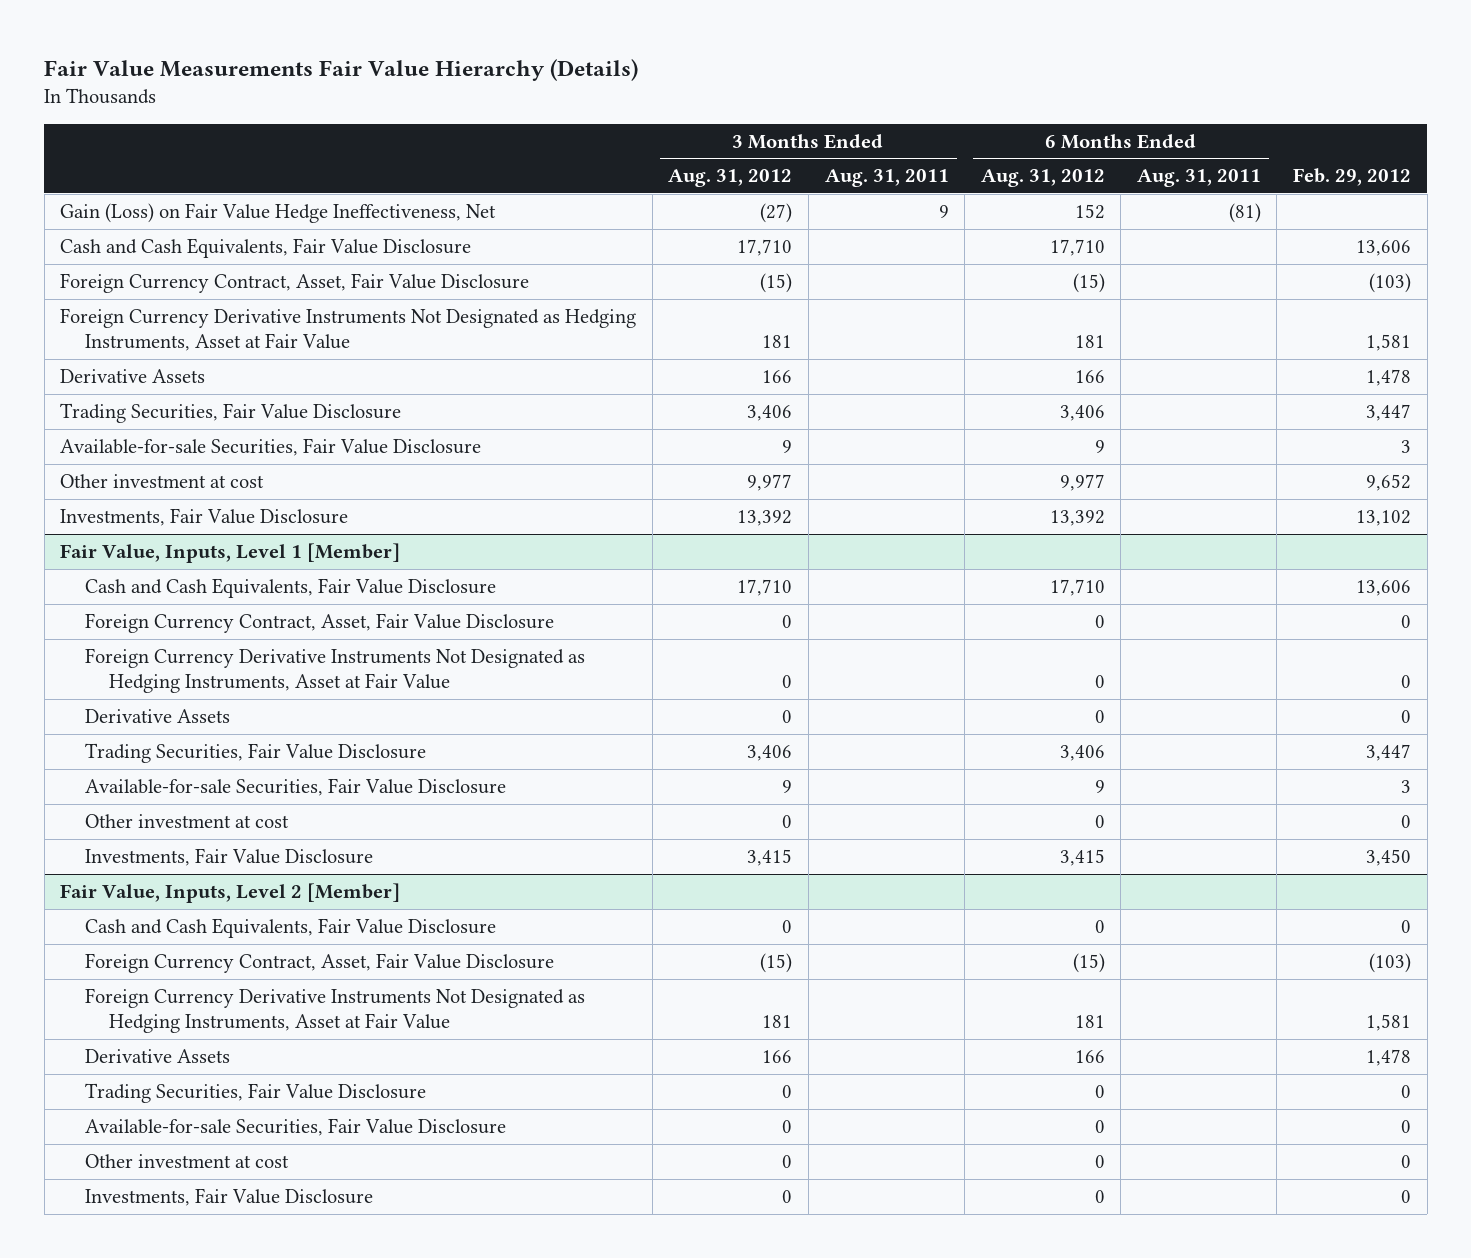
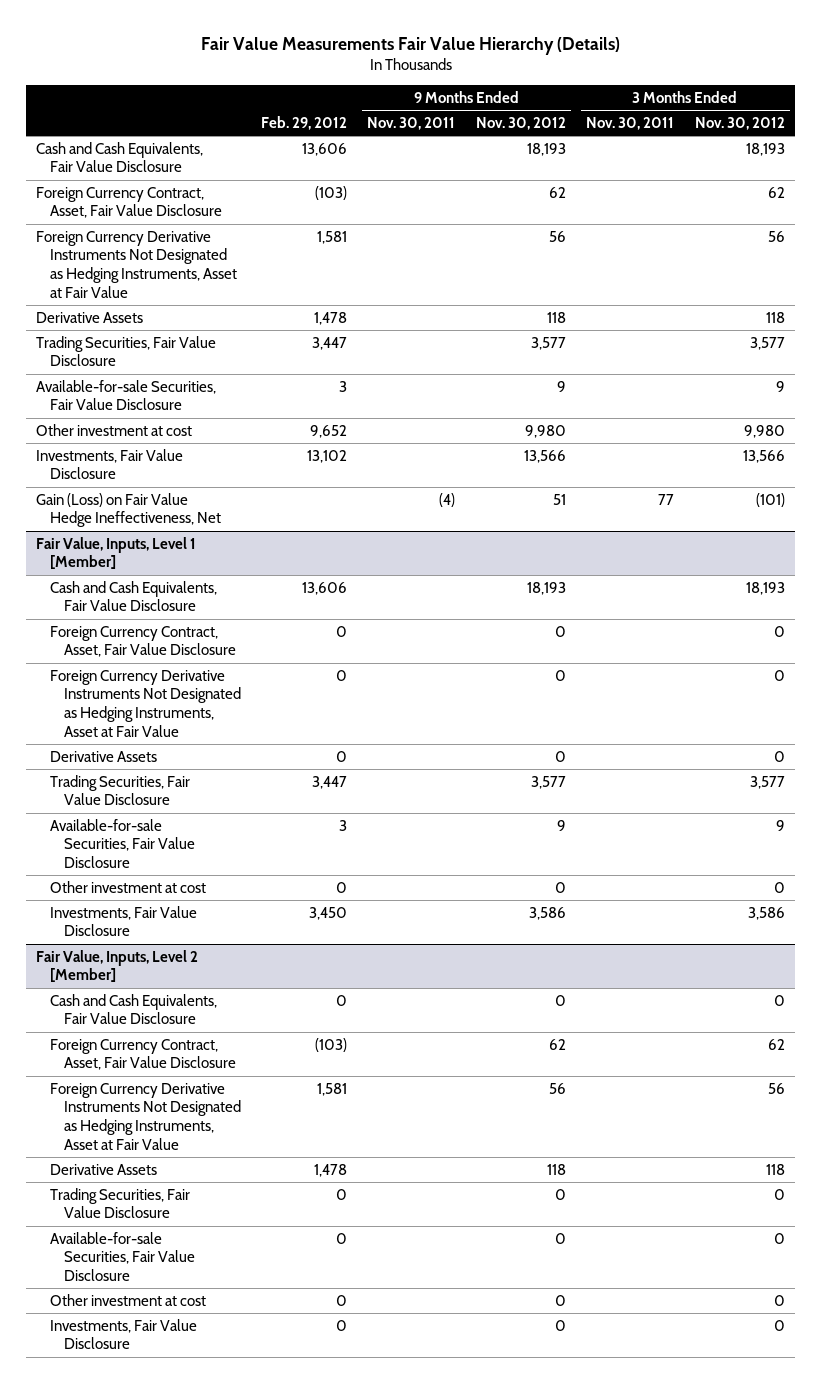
- | 3 Months Ended Aug. 31, 2012 | 3 Months Ended Aug. 31, 2011 | 6 Months Ended Aug. 31, 2012 | 6 Months Ended Aug. 31, 2011 | Feb. 29, 2012
+ | Feb. 29, 2012 | 9 Months Ended Nov. 30, 2011 | 9 Months Ended Nov. 30, 2012 | 3 Months Ended Nov. 30, 2011 | 3 Months Ended Nov. 30, 2012
moved down: Gain (Loss) on Fair Value Hedge Ineffectiveness, Net | | (4) | 51 | 77 | (101)

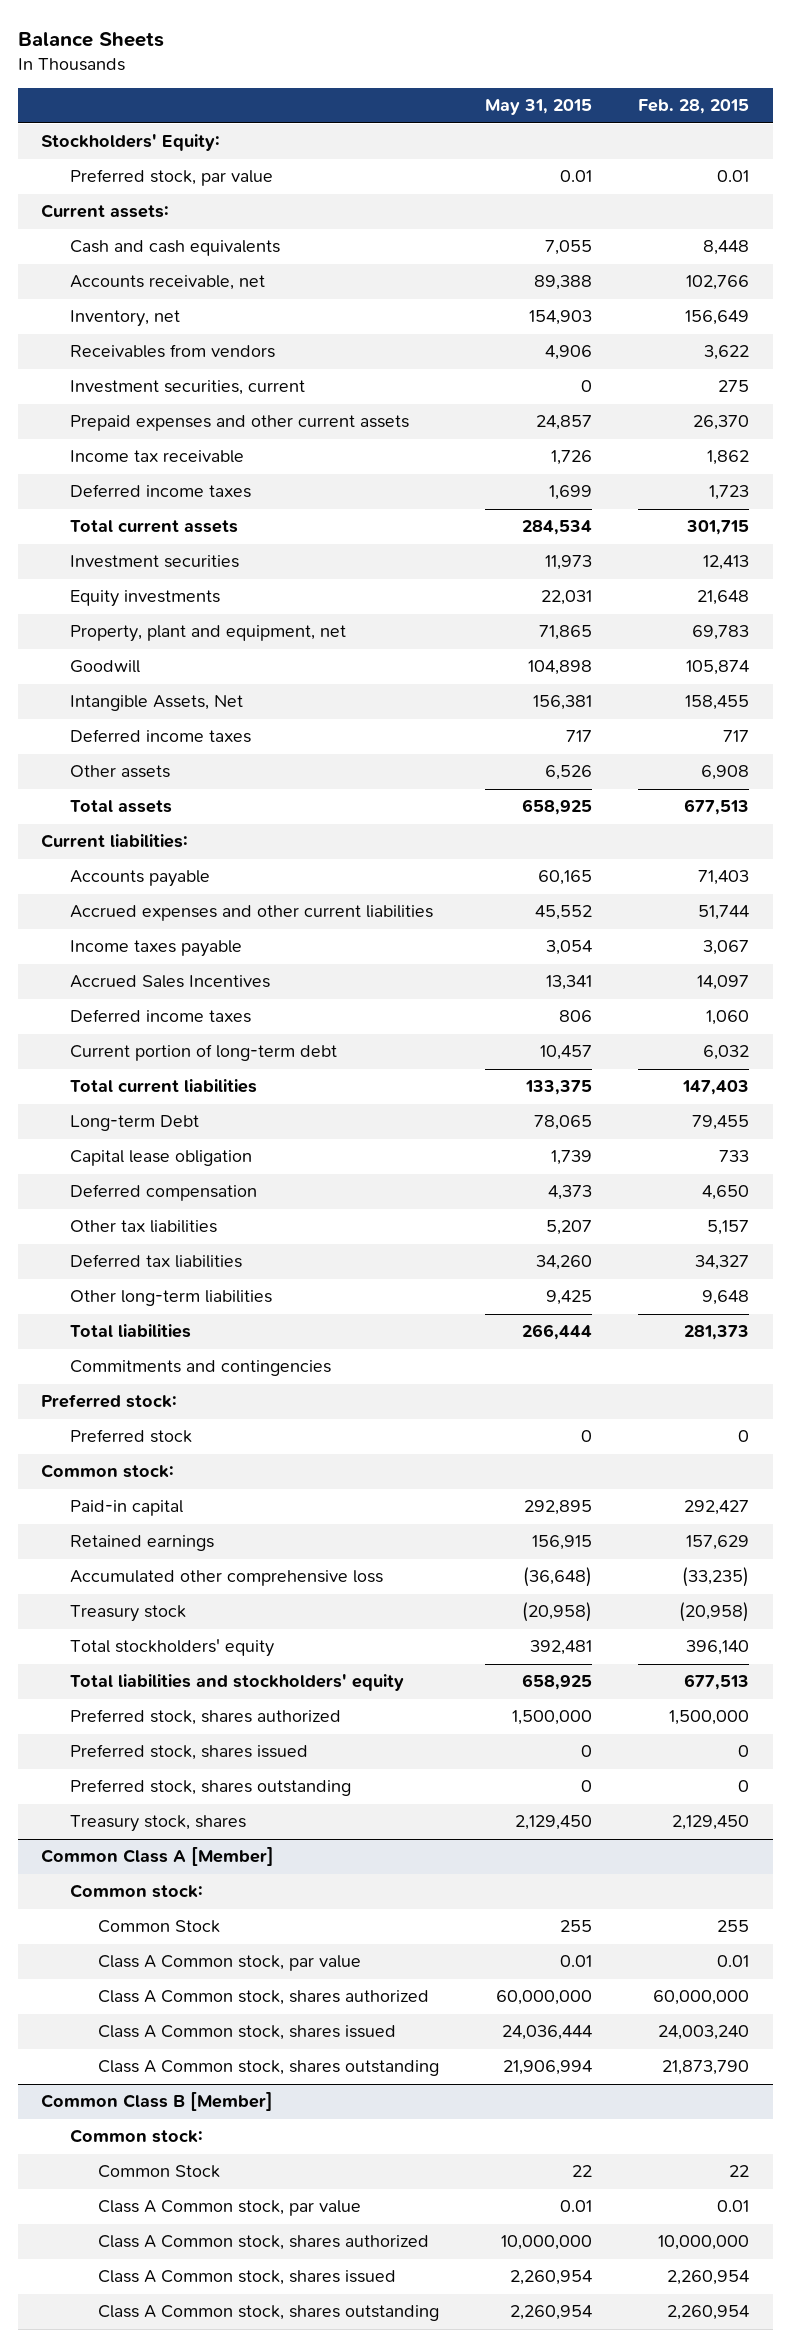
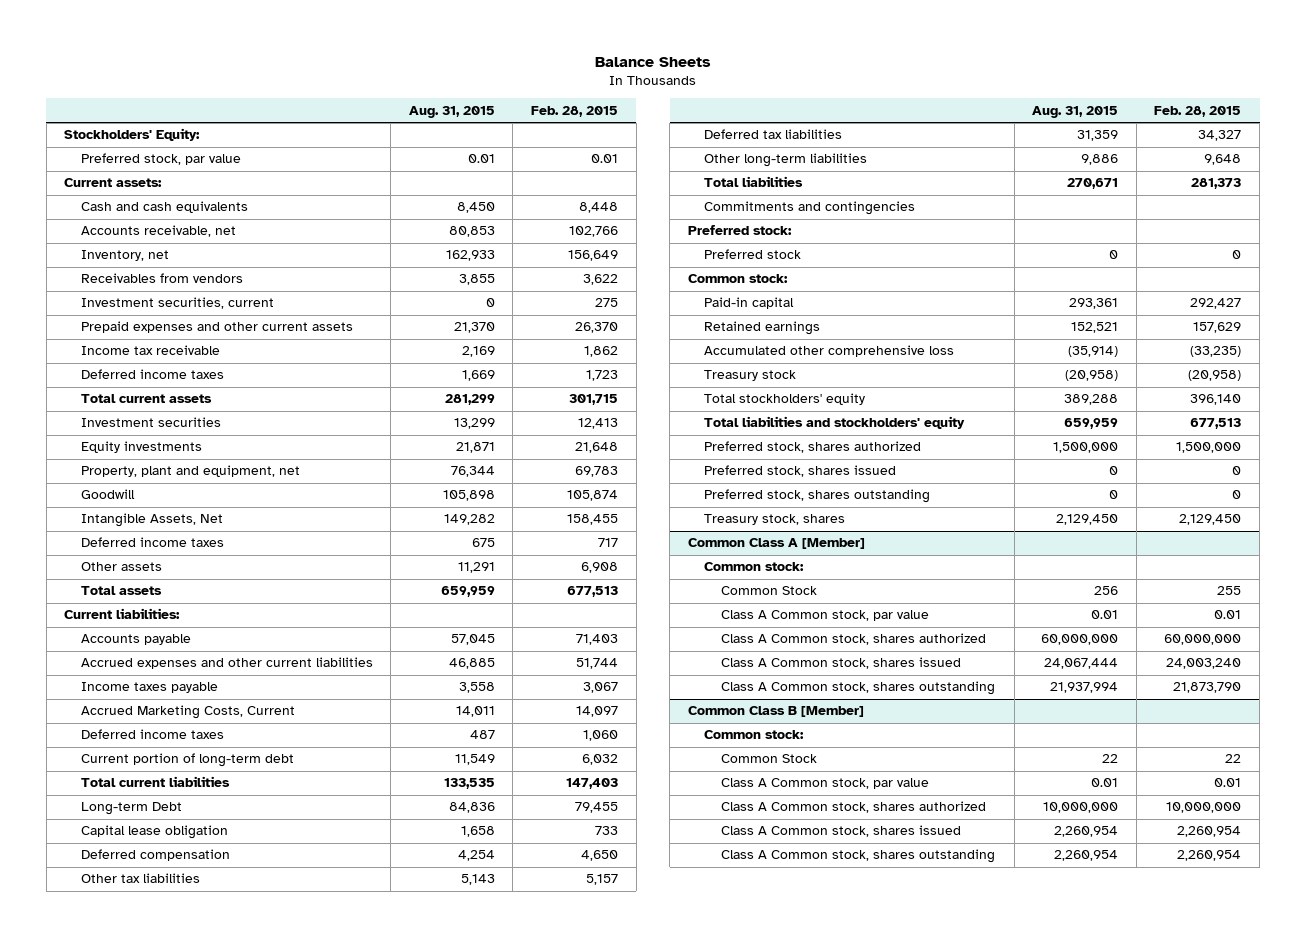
- | May 31, 2015 | Feb. 28, 2015
+ | Aug. 31, 2015 | Feb. 28, 2015
- Accrued Sales Incentives | 13,341 | 14,097
+ Accrued Marketing Costs, Current | 14,011 | 14,097

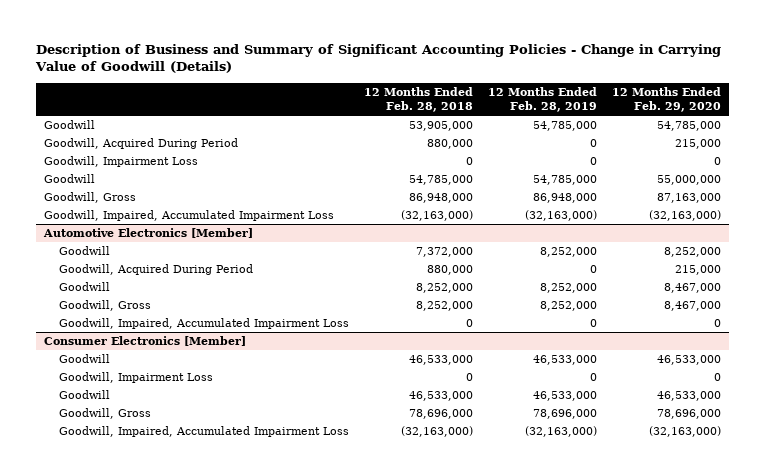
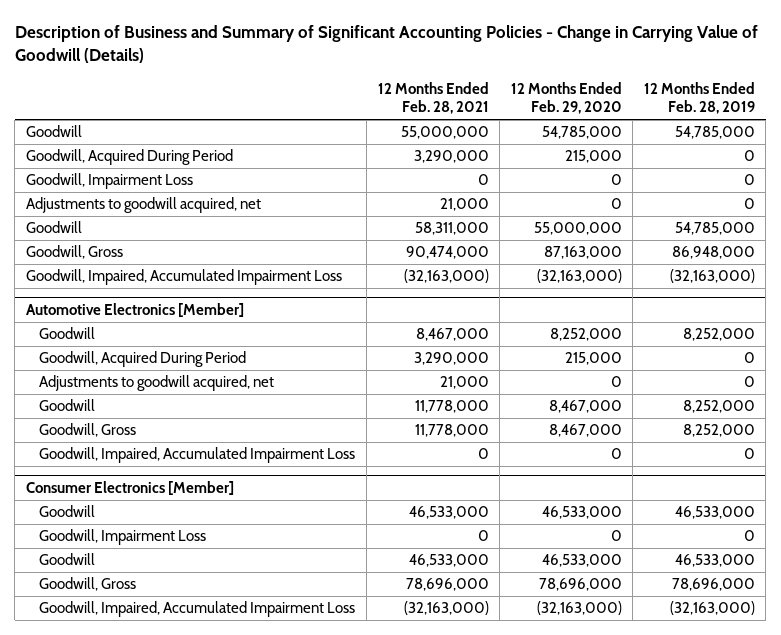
- | 12 Months Ended Feb. 28, 2018 | 12 Months Ended Feb. 28, 2019 | 12 Months Ended Feb. 29, 2020
+ | 12 Months Ended Feb. 28, 2021 | 12 Months Ended Feb. 29, 2020 | 12 Months Ended Feb. 28, 2019
+ Adjustments to goodwill acquired, net | 21,000 | 0 | 0
@ Automotive Electronics [Member]
+ Adjustments to goodwill acquired, net | 21,000 | 0 | 0

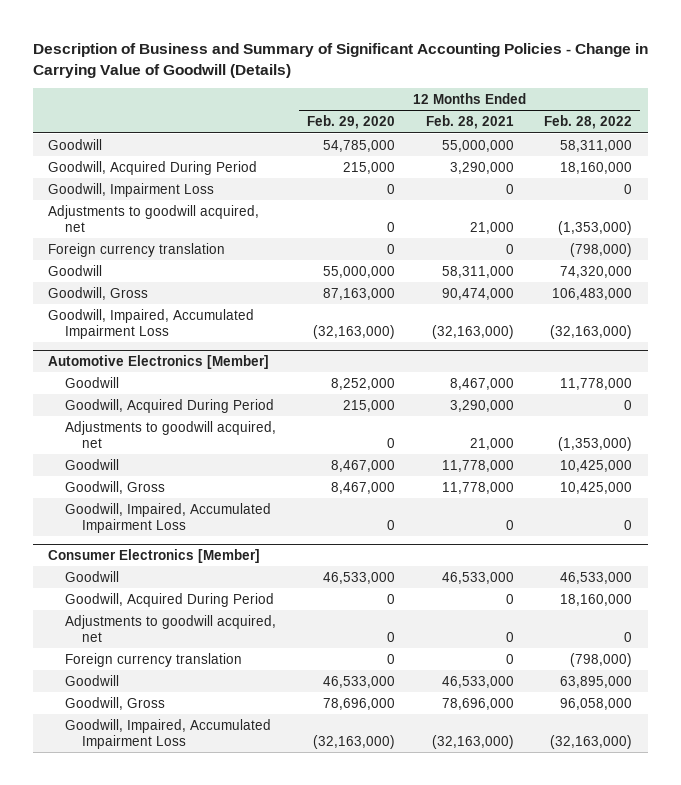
- | 12 Months Ended Feb. 28, 2021 | 12 Months Ended Feb. 29, 2020 | 12 Months Ended Feb. 28, 2019
+ | 12 Months Ended Feb. 29, 2020 | 12 Months Ended Feb. 28, 2021 | 12 Months Ended Feb. 28, 2022
+ Foreign currency translation | 0 | 0 | (798,000)
@ Consumer Electronics [Member]
- Goodwill, Impairment Loss | 0 | 0 | 0
+ Goodwill, Acquired During Period | 0 | 0 | 18,160,000
+ Adjustments to goodwill acquired, net | 0 | 0 | 0
+ Foreign currency translation | 0 | 0 | (798,000)

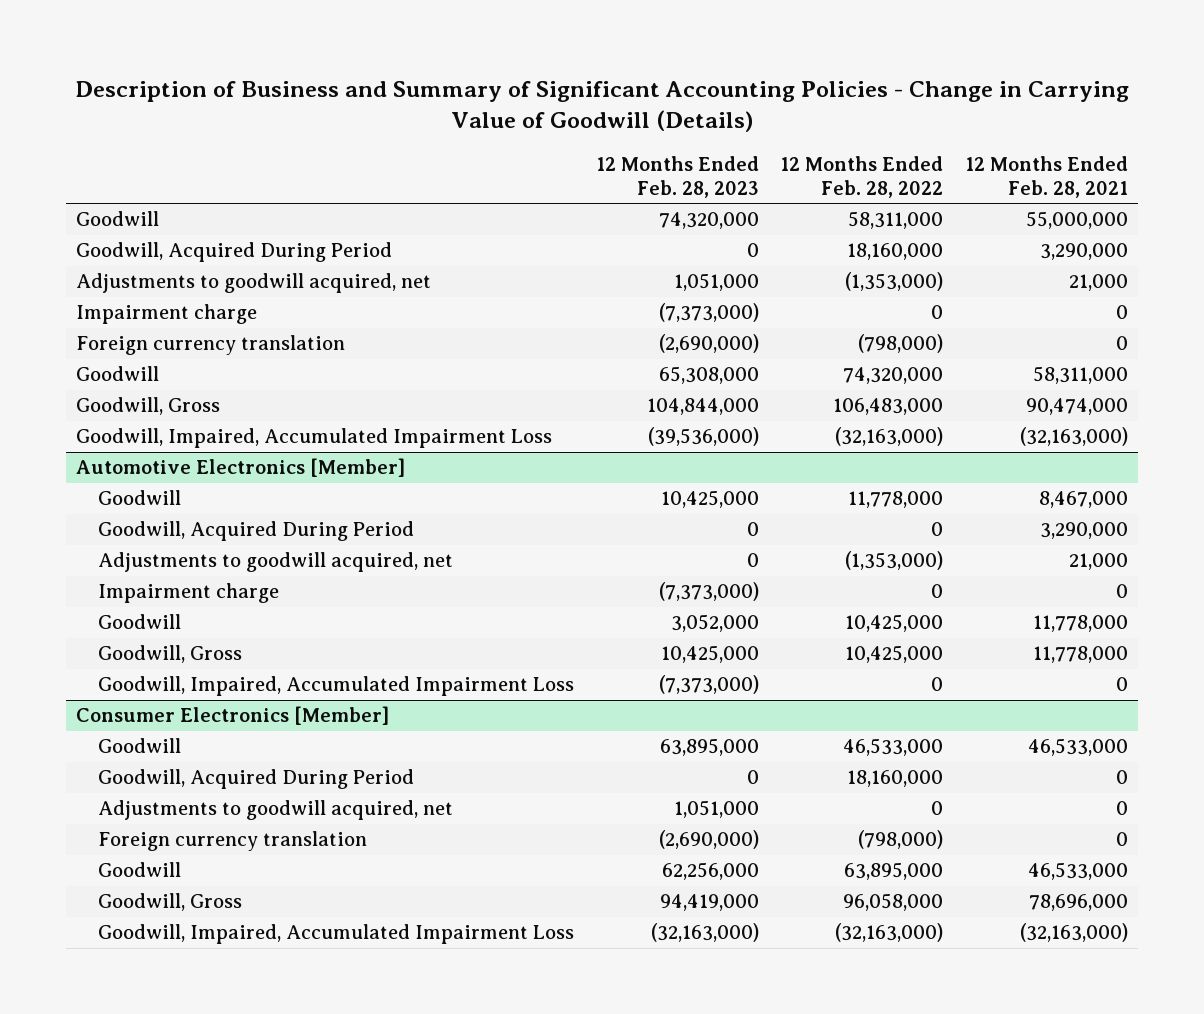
- | 12 Months Ended Feb. 29, 2020 | 12 Months Ended Feb. 28, 2021 | 12 Months Ended Feb. 28, 2022
+ | 12 Months Ended Feb. 28, 2023 | 12 Months Ended Feb. 28, 2022 | 12 Months Ended Feb. 28, 2021
- Goodwill, Impairment Loss | 0 | 0 | 0
+ Impairment charge | (7,373,000) | 0 | 0
@ Automotive Electronics [Member]
+ Impairment charge | (7,373,000) | 0 | 0

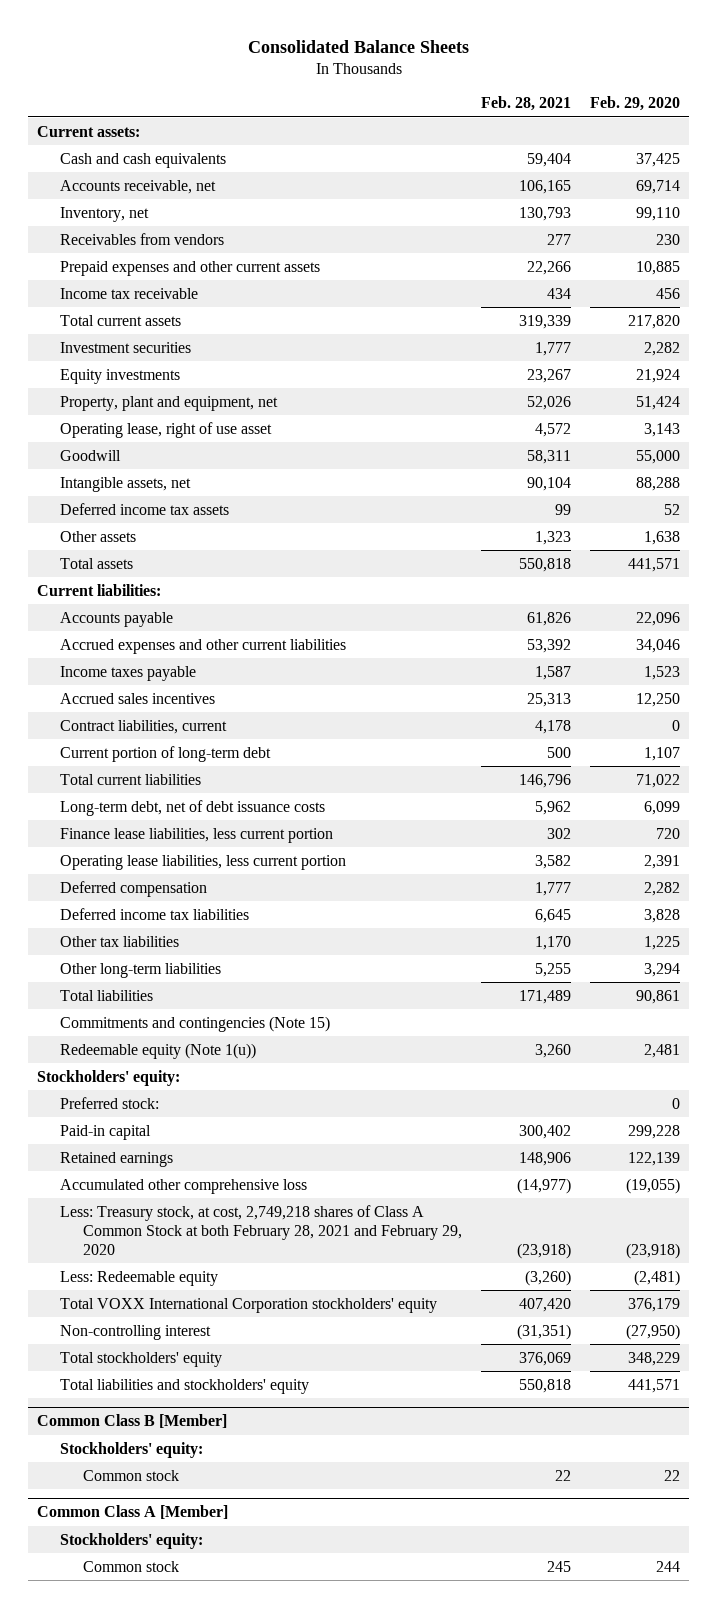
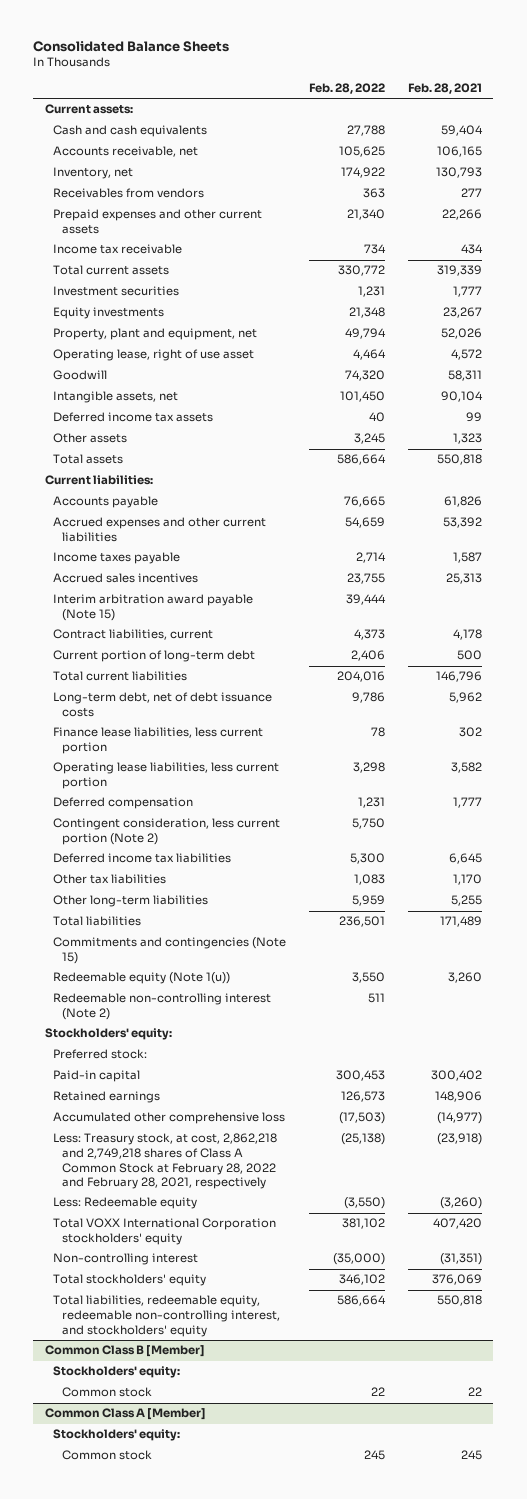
- | Feb. 28, 2021 | Feb. 29, 2020
+ | Feb. 28, 2022 | Feb. 28, 2021
+ Interim arbitration award payable (Note 15) | 39,444 |
+ Contingent consideration, less current portion (Note 2) | 5,750 |
+ Redeemable non-controlling interest (Note 2) | 511 |
- Less: Treasury stock, at cost, 2,749,218 shares of Class A Common Stock at both February 28, 2021 and February 29, 2020 | (23,918) | (23,918)
+ Less: Treasury stock, at cost, 2,862,218 and 2,749,218 shares of Class A Common Stock at February 28, 2022 and February 28, 2021, respectively | (25,138) | (23,918)
- Total liabilities and stockholders' equity | 550,818 | 441,571
+ Total liabilities, redeemable equity, redeemable non-controlling interest, and stockholders' equity | 586,664 | 550,818

